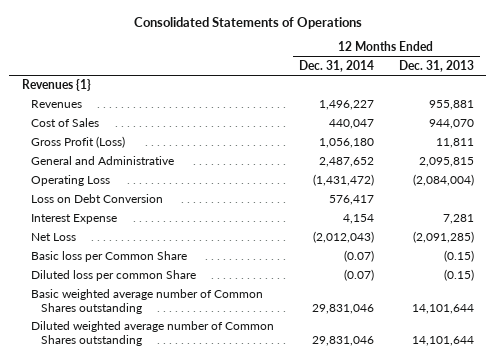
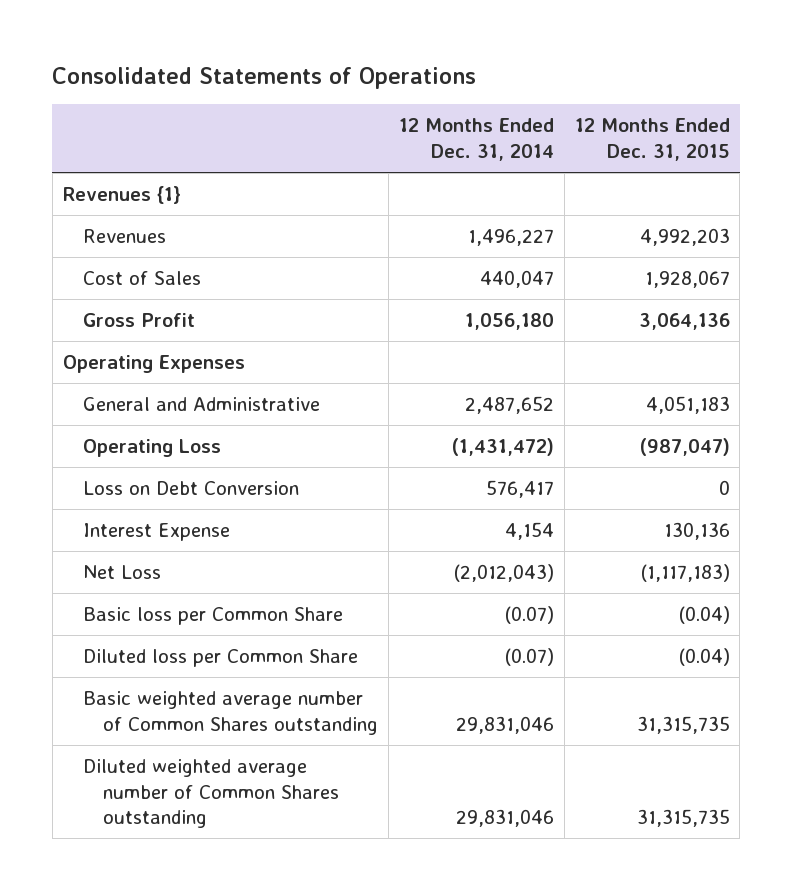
- | 12 Months Ended Dec. 31, 2014 | 12 Months Ended Dec. 31, 2013
+ | 12 Months Ended Dec. 31, 2014 | 12 Months Ended Dec. 31, 2015
- Gross Profit (Loss) | 1,056,180 | 11,811
+ Gross Profit | 1,056,180 | 3,064,136
+ Operating Expenses
- Diluted loss per common Share | (0.07) | (0.15)
+ Diluted loss per Common Share | (0.07) | (0.04)

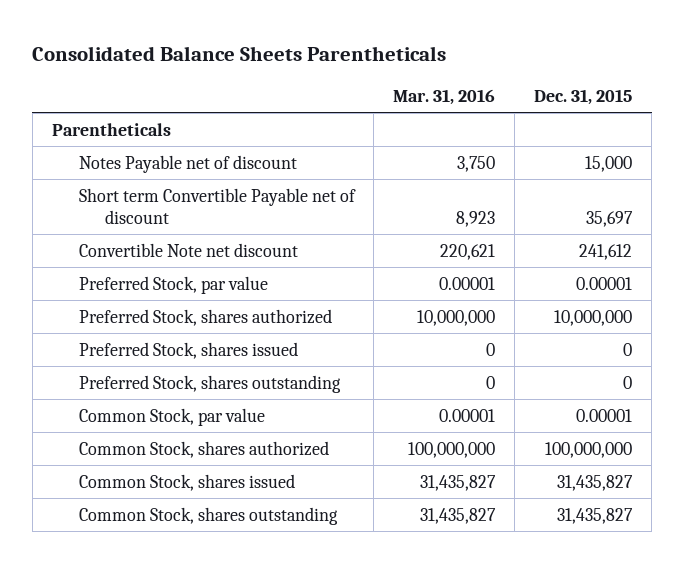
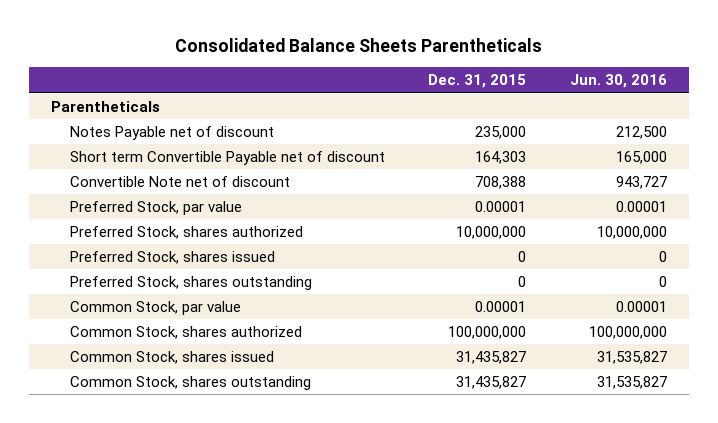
- | Mar. 31, 2016 | Dec. 31, 2015
+ | Dec. 31, 2015 | Jun. 30, 2016
- Notes Payable net of discount | 3,750 | 15,000
- Short term Convertible Payable net of discount | 8,923 | 35,697
- Convertible Note net discount | 220,621 | 241,612
+ Notes Payable net of discount | 235,000 | 212,500
+ Short term Convertible Payable net of discount | 164,303 | 165,000
+ Convertible Note net of discount | 708,388 | 943,727

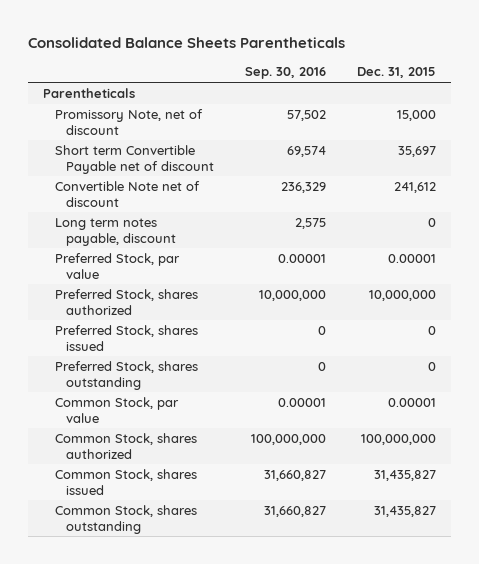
- | Dec. 31, 2015 | Jun. 30, 2016
+ | Sep. 30, 2016 | Dec. 31, 2015
- Notes Payable net of discount | 235,000 | 212,500
- Short term Convertible Payable net of discount | 164,303 | 165,000
- Convertible Note net of discount | 708,388 | 943,727
+ Promissory Note, net of discount | 57,502 | 15,000
+ Short term Convertible Payable net of discount | 69,574 | 35,697
+ Convertible Note net of discount | 236,329 | 241,612
+ Long term notes payable, discount | 2,575 | 0

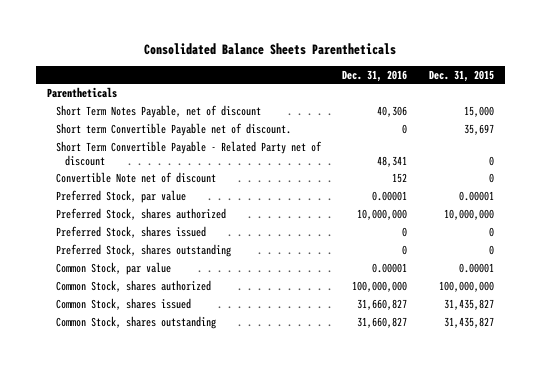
- | Sep. 30, 2016 | Dec. 31, 2015
+ | Dec. 31, 2016 | Dec. 31, 2015
- Promissory Note, net of discount | 57,502 | 15,000
- Short term Convertible Payable net of discount | 69,574 | 35,697
- Convertible Note net of discount | 236,329 | 241,612
- Long term notes payable, discount | 2,575 | 0
+ Short Term Notes Payable, net of discount | 40,306 | 15,000
+ Short term Convertible Payable net of discount. | 0 | 35,697
+ Short Term Convertible Payable - Related Party net of discount | 48,341 | 0
+ Convertible Note net of discount | 152 | 0

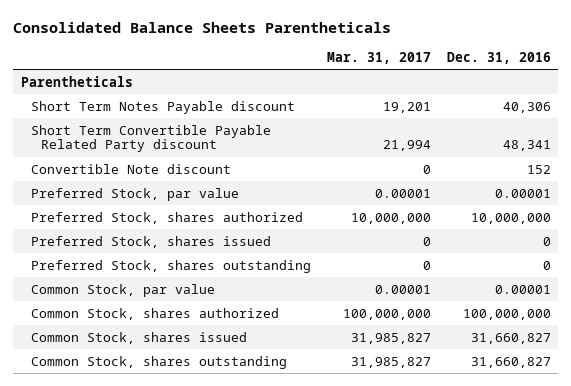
- | Dec. 31, 2016 | Dec. 31, 2015
+ | Mar. 31, 2017 | Dec. 31, 2016
- Short Term Notes Payable, net of discount | 40,306 | 15,000
- Short term Convertible Payable net of discount. | 0 | 35,697
- Short Term Convertible Payable - Related Party net of discount | 48,341 | 0
- Convertible Note net of discount | 152 | 0
+ Short Term Notes Payable discount | 19,201 | 40,306
+ Short Term Convertible Payable Related Party discount | 21,994 | 48,341
+ Convertible Note discount | 0 | 152

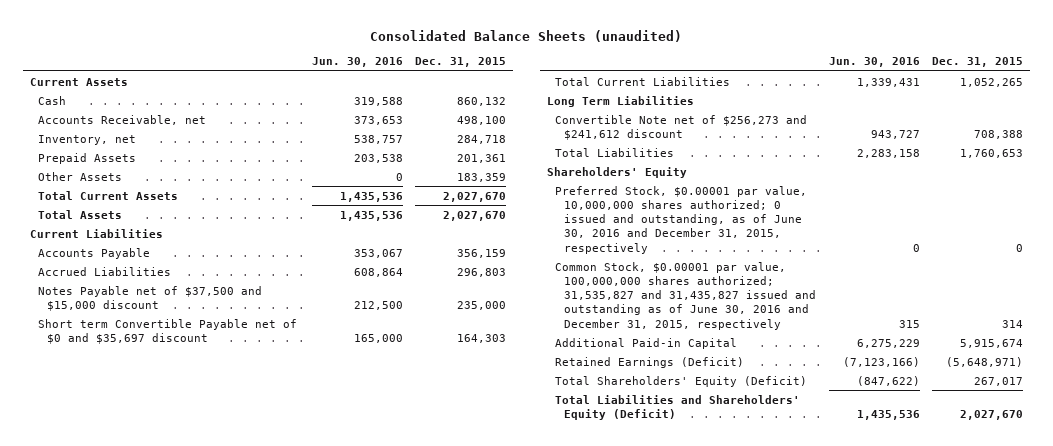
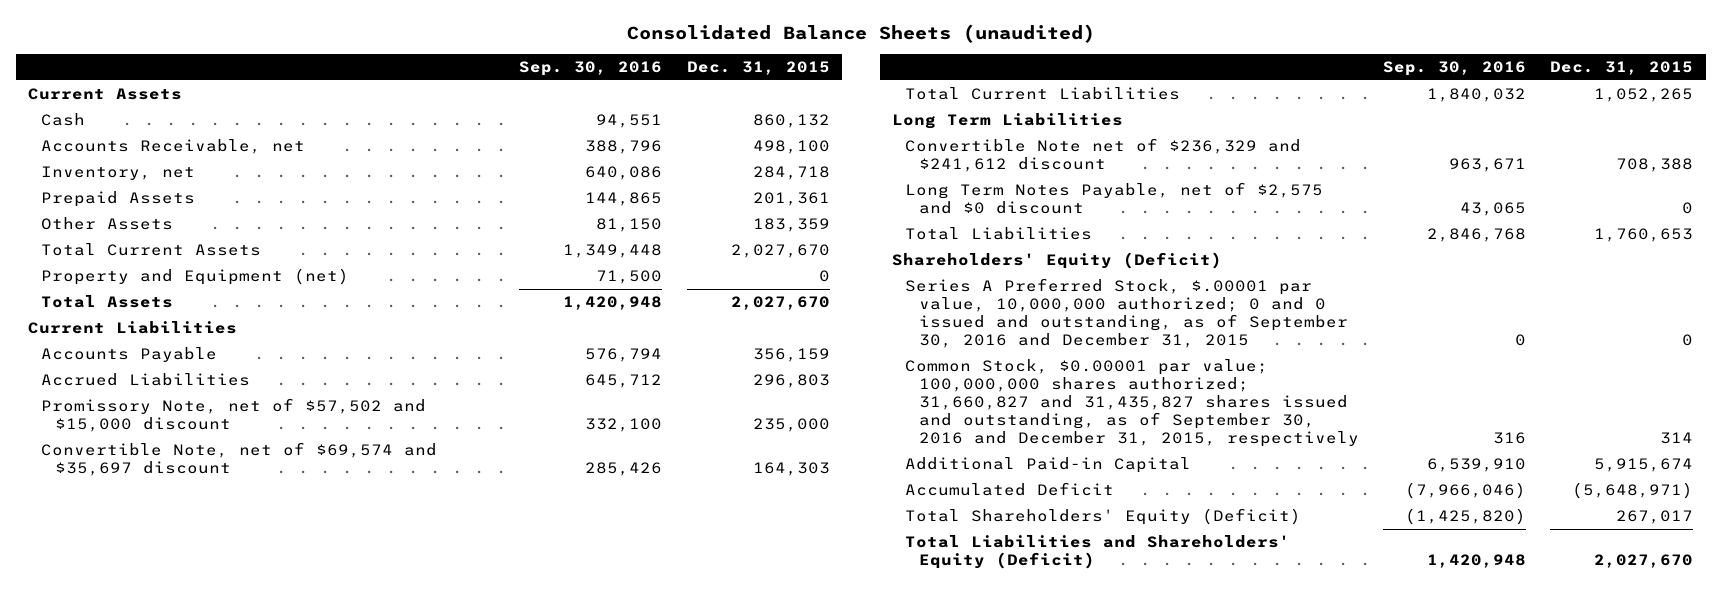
- | Jun. 30, 2016 | Dec. 31, 2015
+ | Sep. 30, 2016 | Dec. 31, 2015
+ Property and Equipment (net) | 71,500 | 0
- Notes Payable net of $37,500 and $15,000 discount | 212,500 | 235,000
- Short term Convertible Payable net of $0 and $35,697 discount | 165,000 | 164,303
+ Promissory Note, net of $57,502 and $15,000 discount | 332,100 | 235,000
+ Convertible Note, net of $69,574 and $35,697 discount | 285,426 | 164,303
- Convertible Note net of $256,273 and $241,612 discount | 943,727 | 708,388
+ Convertible Note net of $236,329 and $241,612 discount | 963,671 | 708,388
+ Long Term Notes Payable, net of $2,575 and $0 discount | 43,065 | 0
- Shareholders' Equity
- Preferred Stock, $0.00001 par value, 10,000,000 shares authorized; 0 issued and outstanding, as of June 30, 2016 and December 31, 2015, respectively | 0 | 0
- Common Stock, $0.00001 par value, 100,000,000 shares authorized; 31,535,827 and 31,435,827 issued and outstanding as of June 30, 2016 and December 31, 2015, respectively | 315 | 314
+ Shareholders' Equity (Deficit)
+ Series A Preferred Stock, $.00001 par value, 10,000,000 authorized; 0 and 0 issued and outstanding, as of September 30, 2016 and December 31, 2015 | 0 | 0
+ Common Stock, $0.00001 par value; 100,000,000 shares authorized; 31,660,827 and 31,435,827 shares issued and outstanding, as of September 30, 2016 and December 31, 2015, respectively | 316 | 314
- Retained Earnings (Deficit) | (7,123,166) | (5,648,971)
+ Accumulated Deficit | (7,966,046) | (5,648,971)

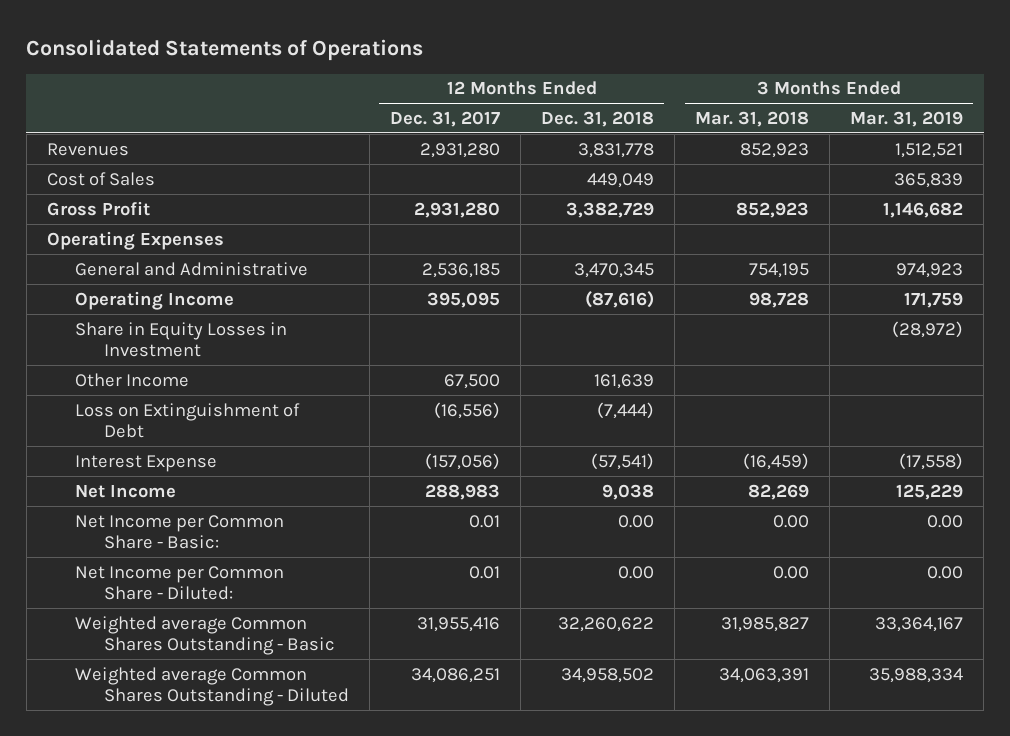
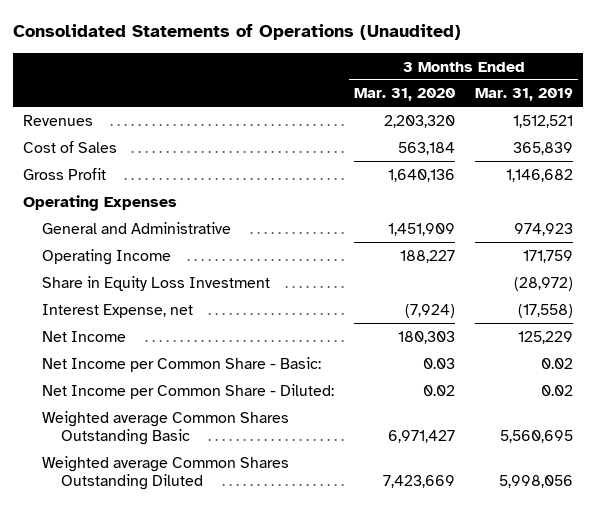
- Consolidated Statements of Operations
+ Consolidated Statements of Operations (Unaudited)
- | 12 Months Ended Dec. 31, 2017 | 12 Months Ended Dec. 31, 2018 | 3 Months Ended Mar. 31, 2018 | 3 Months Ended Mar. 31, 2019
+ | 3 Months Ended Mar. 31, 2020 | 3 Months Ended Mar. 31, 2019
- Share in Equity Losses in Investment | | | | (28,972)
- Other Income | 67,500 | 161,639 | |
- Loss on Extinguishment of Debt | (16,556) | (7,444) | |
- Interest Expense | (157,056) | (57,541) | (16,459) | (17,558)
+ Share in Equity Loss Investment | | (28,972)
+ Interest Expense, net | (7,924) | (17,558)
- Net Income per Common Share - Basic: | 0.01 | 0.00 | 0.00 | 0.00
- Net Income per Common Share - Diluted: | 0.01 | 0.00 | 0.00 | 0.00
- Weighted average Common Shares Outstanding - Basic | 31,955,416 | 32,260,622 | 31,985,827 | 33,364,167
- Weighted average Common Shares Outstanding - Diluted | 34,086,251 | 34,958,502 | 34,063,391 | 35,988,334
+ Net Income per Common Share - Basic: | 0.03 | 0.02
+ Net Income per Common Share - Diluted: | 0.02 | 0.02
+ Weighted average Common Shares Outstanding Basic | 6,971,427 | 5,560,695
+ Weighted average Common Shares Outstanding Diluted | 7,423,669 | 5,998,056

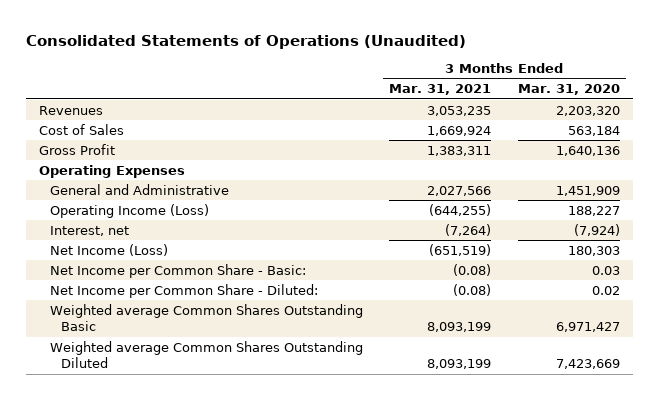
- | 3 Months Ended Mar. 31, 2020 | 3 Months Ended Mar. 31, 2019
+ | 3 Months Ended Mar. 31, 2021 | 3 Months Ended Mar. 31, 2020
- Operating Income | 188,227 | 171,759
- Share in Equity Loss Investment | | (28,972)
- Interest Expense, net | (7,924) | (17,558)
- Net Income | 180,303 | 125,229
+ Operating Income (Loss) | (644,255) | 188,227
+ Interest, net | (7,264) | (7,924)
+ Net Income (Loss) | (651,519) | 180,303

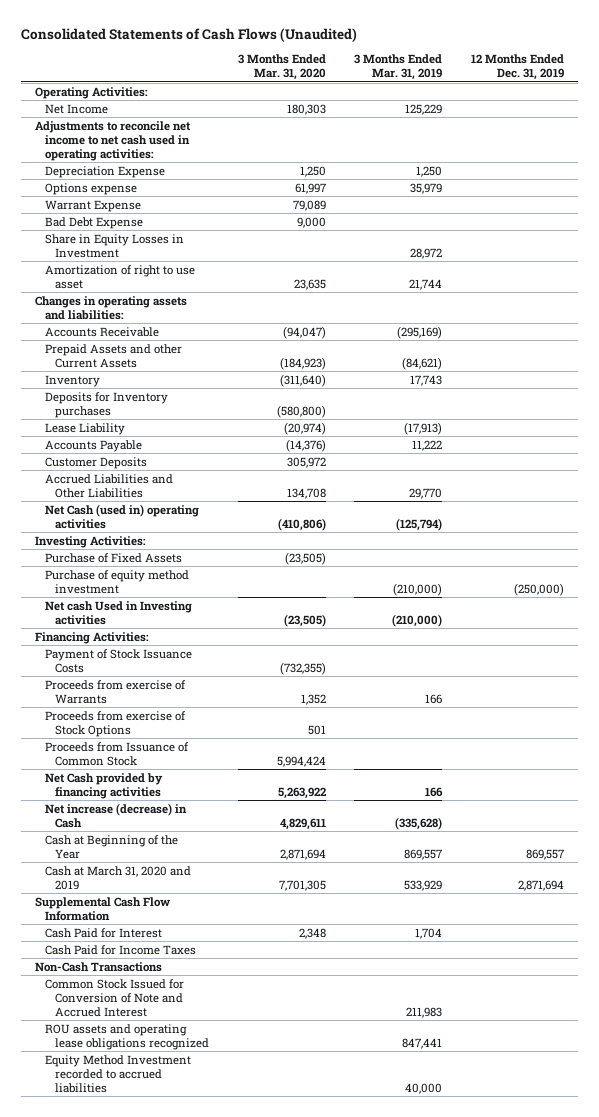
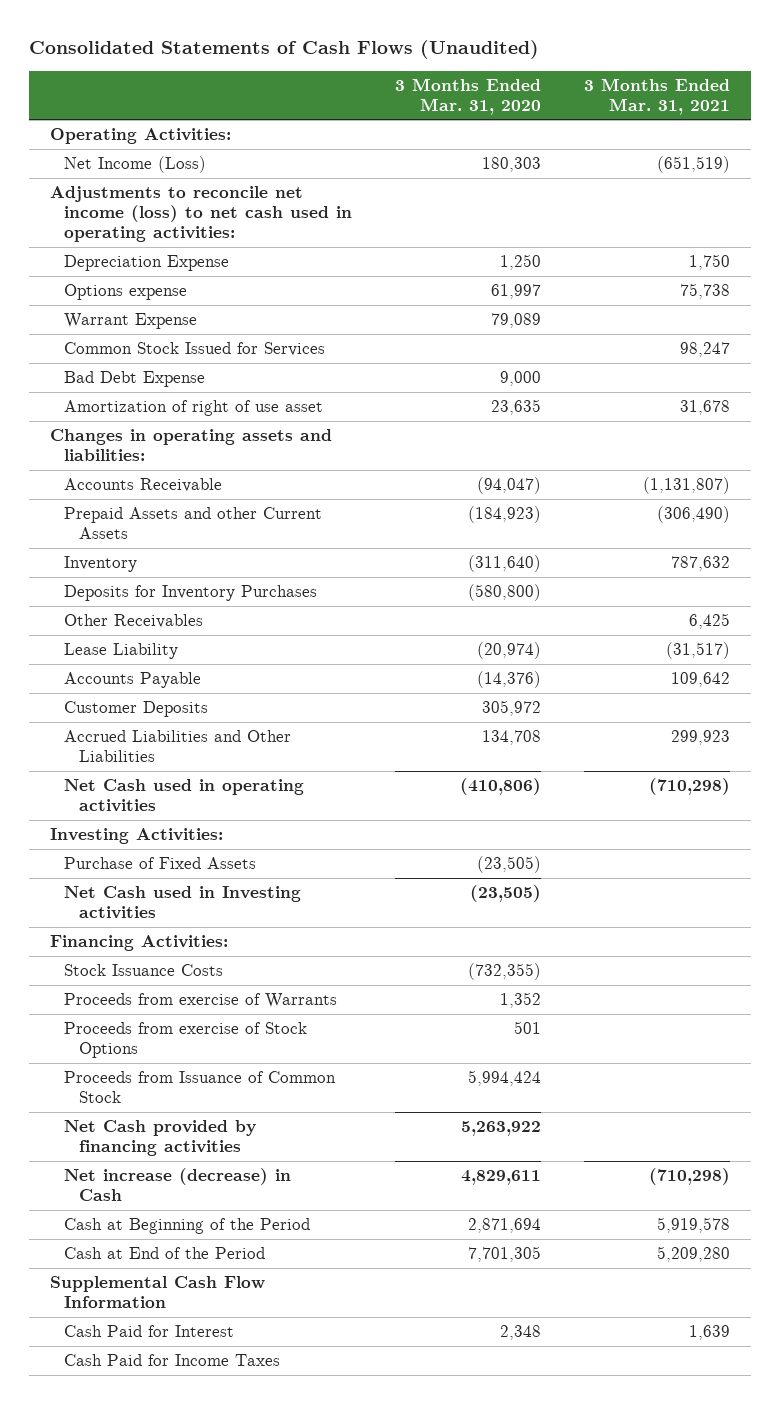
- | 3 Months Ended Mar. 31, 2020 | 3 Months Ended Mar. 31, 2019 | 12 Months Ended Dec. 31, 2019
+ | 3 Months Ended Mar. 31, 2020 | 3 Months Ended Mar. 31, 2021
- Net Income | 180,303 | 125,229 |
- Adjustments to reconcile net income to net cash used in operating activities:
+ Net Income (Loss) | 180,303 | (651,519)
+ Adjustments to reconcile net income (loss) to net cash used in operating activities:
+ Common Stock Issued for Services | | 98,247
- Share in Equity Losses in Investment | | 28,972 |
- Amortization of right to use asset | 23,635 | 21,744 |
+ Amortization of right of use asset | 23,635 | 31,678
- Deposits for Inventory purchases | (580,800) | |
+ Deposits for Inventory Purchases | (580,800) |
+ Other Receivables | | 6,425
- Net Cash (used in) operating activities | (410,806) | (125,794) |
+ Net Cash used in operating activities | (410,806) | (710,298)
- Purchase of equity method investment | | (210,000) | (250,000)
- Net cash Used in Investing activities | (23,505) | (210,000) |
+ Net Cash used in Investing activities | (23,505) |
- Payment of Stock Issuance Costs | (732,355) | |
+ Stock Issuance Costs | (732,355) |
- Cash at Beginning of the Year | 2,871,694 | 869,557 | 869,557
- Cash at March 31, 2020 and 2019 | 7,701,305 | 533,929 | 2,871,694
+ Cash at Beginning of the Period | 2,871,694 | 5,919,578
+ Cash at End of the Period | 7,701,305 | 5,209,280
- Non-Cash Transactions
- Common Stock Issued for Conversion of Note and Accrued Interest | | 211,983 |
- ROU assets and operating lease obligations recognized | | 847,441 |
- Equity Method Investment recorded to accrued liabilities | | 40,000 |

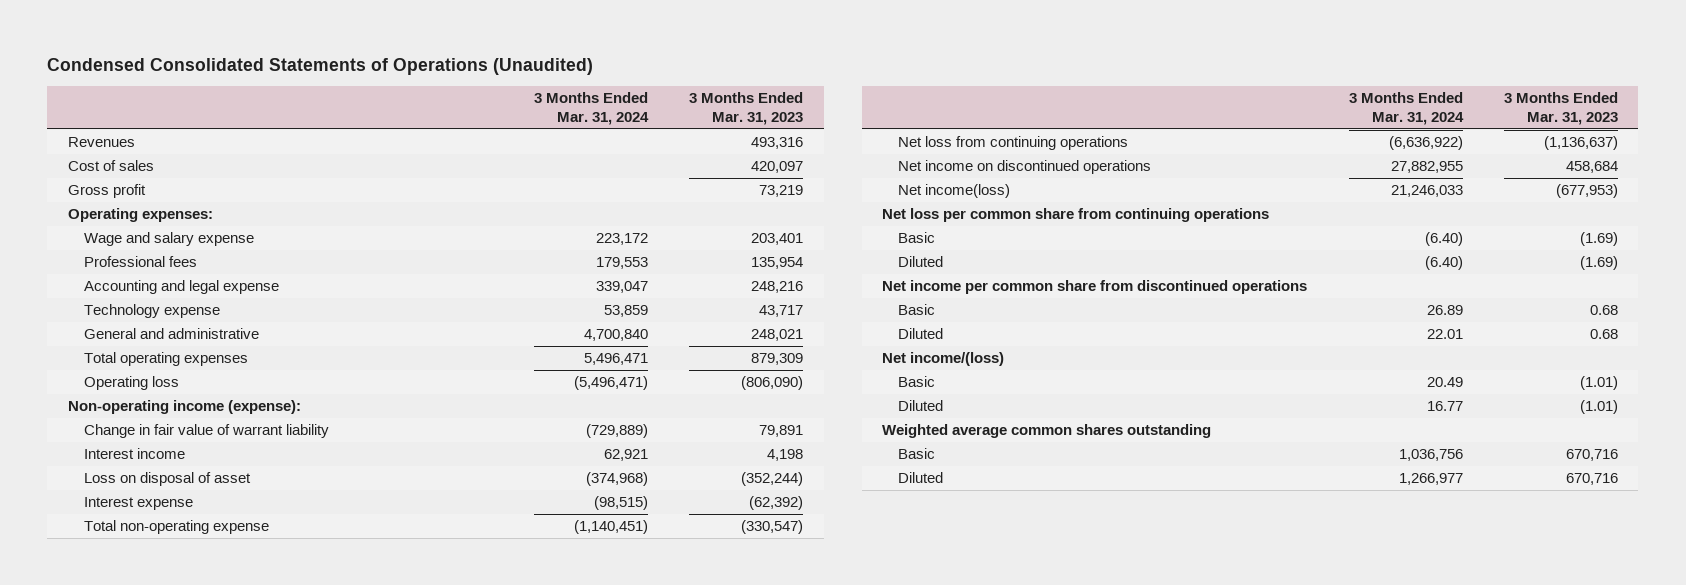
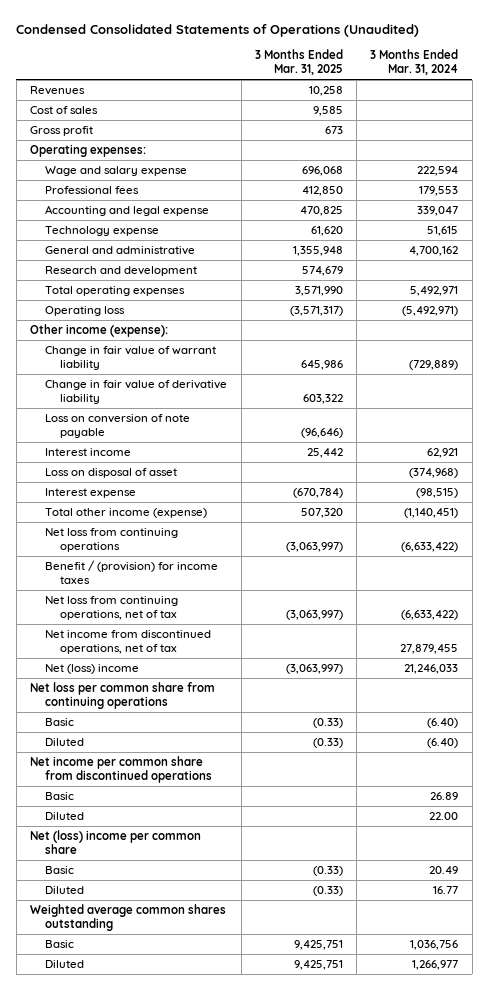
- | 3 Months Ended Mar. 31, 2024 | 3 Months Ended Mar. 31, 2023
+ | 3 Months Ended Mar. 31, 2025 | 3 Months Ended Mar. 31, 2024
- Wage and salary expense | 223,172 | 203,401
+ Wage and salary expense | 696,068 | 222,594
- Technology expense | 53,859 | 43,717
- General and administrative | 4,700,840 | 248,021
- Total operating expenses | 5,496,471 | 879,309
- Operating loss | (5,496,471) | (806,090)
- Non-operating income (expense):
+ Technology expense | 61,620 | 51,615
+ General and administrative | 1,355,948 | 4,700,162
+ Research and development | 574,679 |
+ Total operating expenses | 3,571,990 | 5,492,971
+ Operating loss | (3,571,317) | (5,492,971)
+ Other income (expense):
+ Change in fair value of derivative liability | 603,322 |
+ Loss on conversion of note payable | (96,646) |
- Total non-operating expense | (1,140,451) | (330,547)
- Net loss from continuing operations | (6,636,922) | (1,136,637)
- Net income on discontinued operations | 27,882,955 | 458,684
- Net income(loss) | 21,246,033 | (677,953)
+ Total other income (expense) | 507,320 | (1,140,451)
+ Net loss from continuing operations | (3,063,997) | (6,633,422)
+ Benefit / (provision) for income taxes
+ Net loss from continuing operations, net of tax | (3,063,997) | (6,633,422)
+ Net income from discontinued operations, net of tax | | 27,879,455
+ Net (loss) income | (3,063,997) | 21,246,033
- Diluted | 22.01 | 0.68
- Net income/(loss)
+ Diluted | | 22.00
+ Net (loss) income per common share

